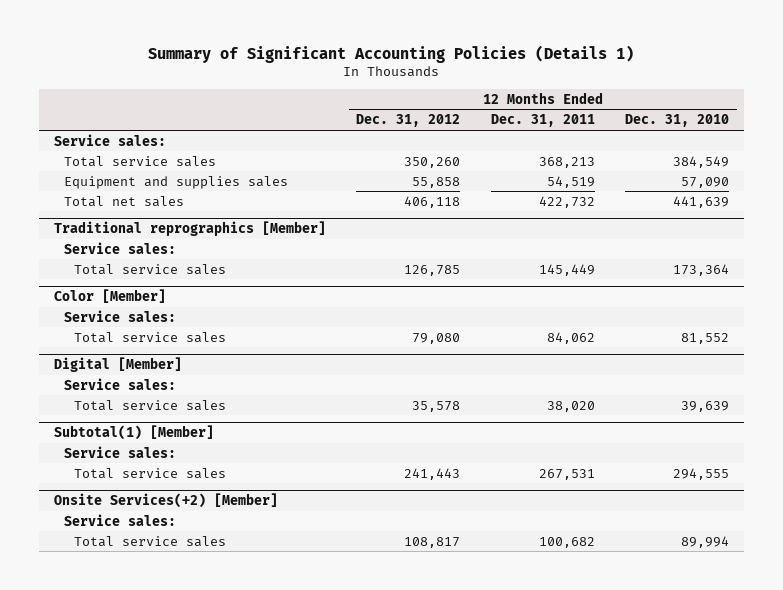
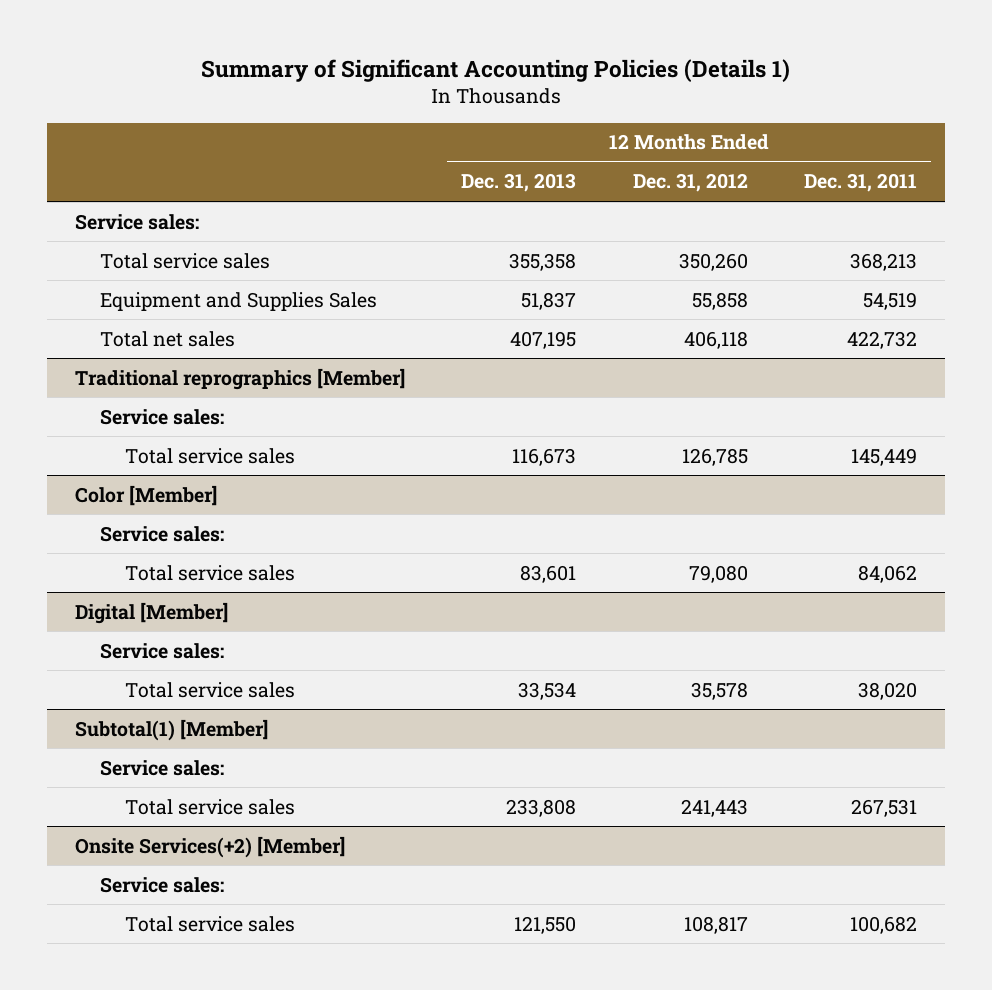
- | 12 Months Ended Dec. 31, 2012 | 12 Months Ended Dec. 31, 2011 | 12 Months Ended Dec. 31, 2010
+ | 12 Months Ended Dec. 31, 2013 | 12 Months Ended Dec. 31, 2012 | 12 Months Ended Dec. 31, 2011
- Equipment and supplies sales | 55,858 | 54,519 | 57,090
+ Equipment and Supplies Sales | 51,837 | 55,858 | 54,519

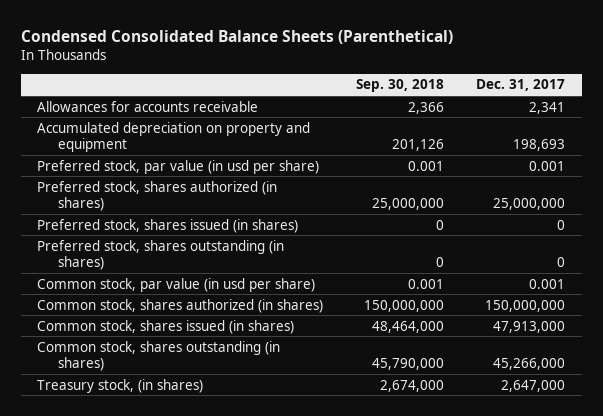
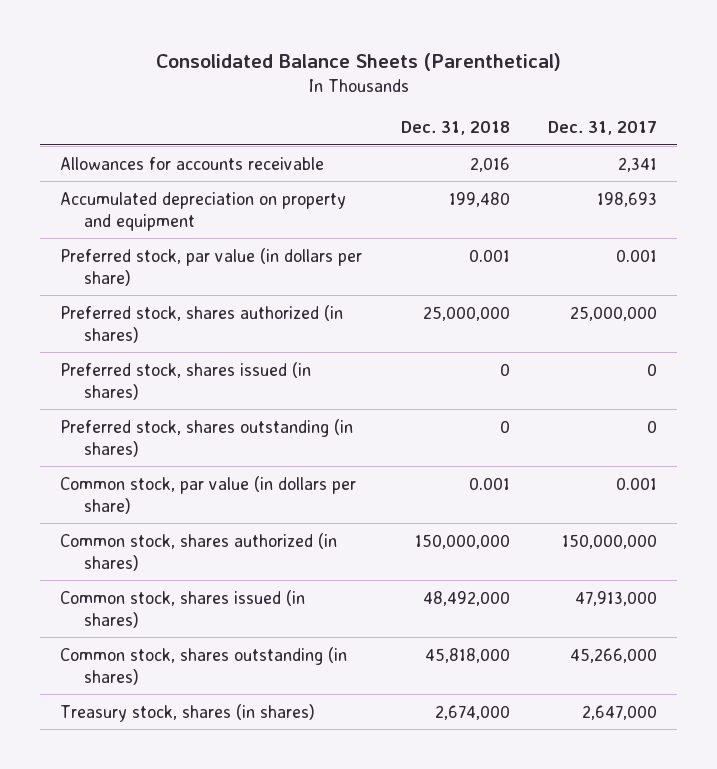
- Condensed Consolidated Balance Sheets (Parenthetical)
+ Consolidated Balance Sheets (Parenthetical)
- | Sep. 30, 2018 | Dec. 31, 2017
+ | Dec. 31, 2018 | Dec. 31, 2017
- Preferred stock, par value (in usd per share) | 0.001 | 0.001
+ Preferred stock, par value (in dollars per share) | 0.001 | 0.001
- Common stock, par value (in usd per share) | 0.001 | 0.001
+ Common stock, par value (in dollars per share) | 0.001 | 0.001
- Treasury stock, (in shares) | 2,674,000 | 2,647,000
+ Treasury stock, shares (in shares) | 2,674,000 | 2,647,000

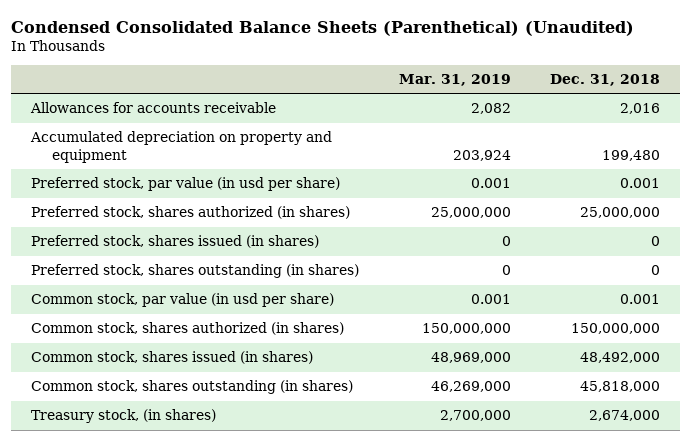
- Consolidated Balance Sheets (Parenthetical)
+ Condensed Consolidated Balance Sheets (Parenthetical) (Unaudited)
- | Dec. 31, 2018 | Dec. 31, 2017
+ | Mar. 31, 2019 | Dec. 31, 2018
- Preferred stock, par value (in dollars per share) | 0.001 | 0.001
+ Preferred stock, par value (in usd per share) | 0.001 | 0.001
- Common stock, par value (in dollars per share) | 0.001 | 0.001
+ Common stock, par value (in usd per share) | 0.001 | 0.001
- Treasury stock, shares (in shares) | 2,674,000 | 2,647,000
+ Treasury stock, (in shares) | 2,700,000 | 2,674,000

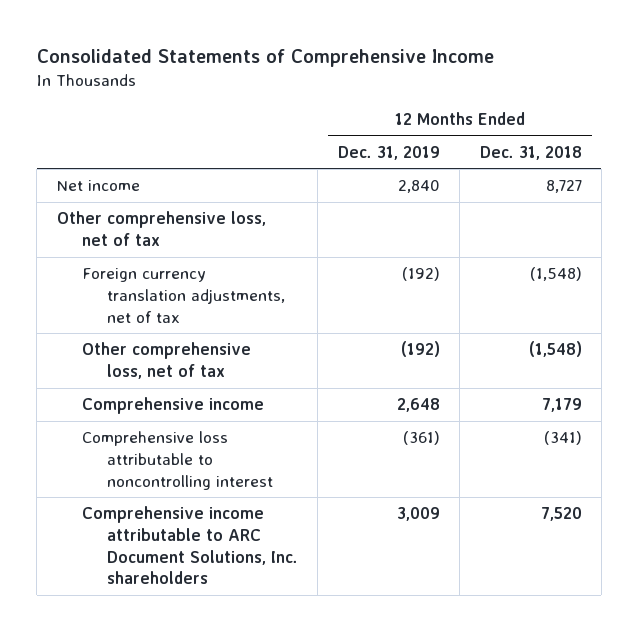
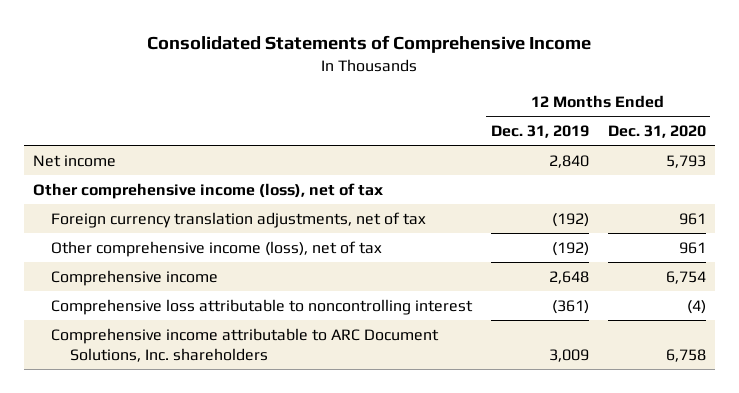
- | 12 Months Ended Dec. 31, 2019 | 12 Months Ended Dec. 31, 2018
+ | 12 Months Ended Dec. 31, 2019 | 12 Months Ended Dec. 31, 2020
- Other comprehensive loss, net of tax
+ Other comprehensive income (loss), net of tax
- Other comprehensive loss, net of tax | (192) | (1,548)
+ Other comprehensive income (loss), net of tax | (192) | 961

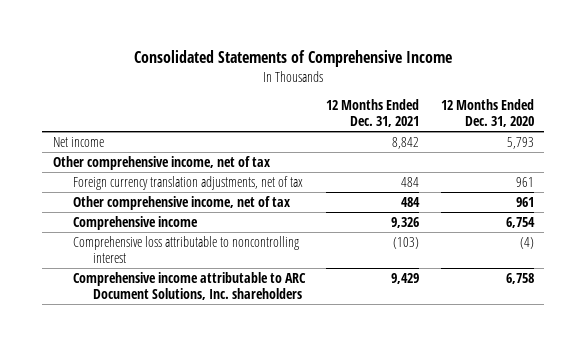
- | 12 Months Ended Dec. 31, 2019 | 12 Months Ended Dec. 31, 2020
+ | 12 Months Ended Dec. 31, 2021 | 12 Months Ended Dec. 31, 2020
- Other comprehensive income (loss), net of tax
+ Other comprehensive income, net of tax
- Other comprehensive income (loss), net of tax | (192) | 961
+ Other comprehensive income, net of tax | 484 | 961

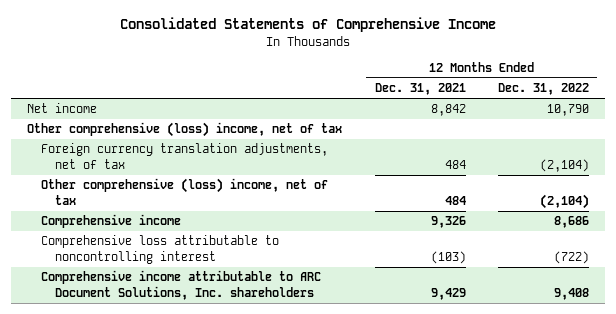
- | 12 Months Ended Dec. 31, 2021 | 12 Months Ended Dec. 31, 2020
+ | 12 Months Ended Dec. 31, 2021 | 12 Months Ended Dec. 31, 2022
- Other comprehensive income, net of tax
+ Other comprehensive (loss) income, net of tax
- Other comprehensive income, net of tax | 484 | 961
+ Other comprehensive (loss) income, net of tax | 484 | (2,104)

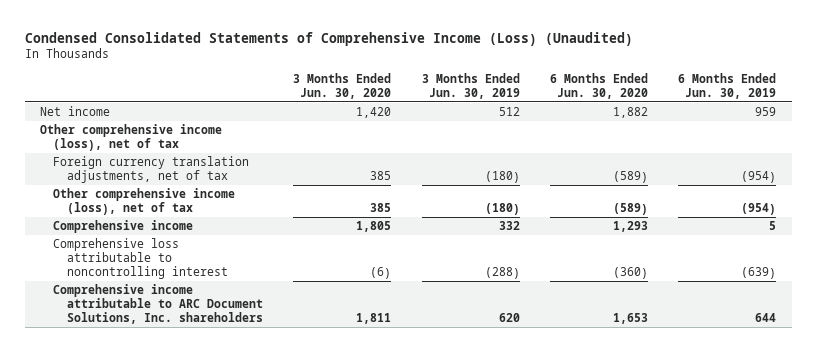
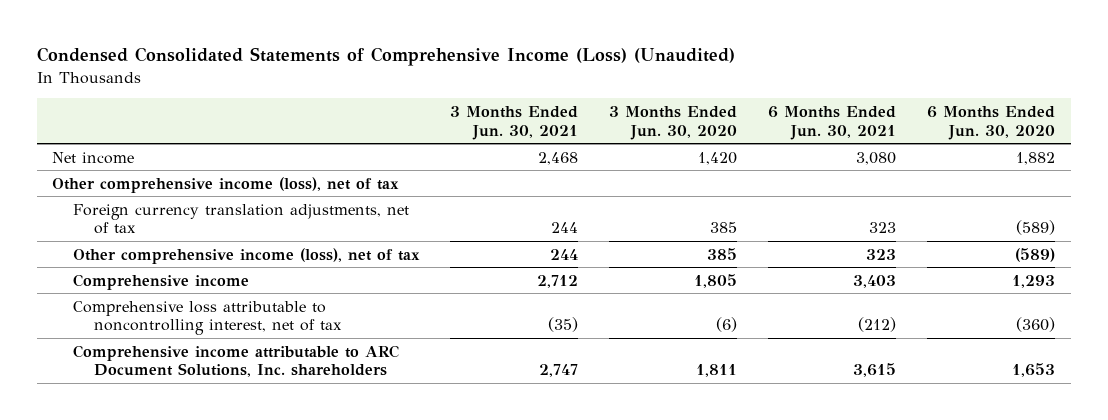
- | 3 Months Ended Jun. 30, 2020 | 3 Months Ended Jun. 30, 2019 | 6 Months Ended Jun. 30, 2020 | 6 Months Ended Jun. 30, 2019
+ | 3 Months Ended Jun. 30, 2021 | 3 Months Ended Jun. 30, 2020 | 6 Months Ended Jun. 30, 2021 | 6 Months Ended Jun. 30, 2020
- Comprehensive loss attributable to noncontrolling interest | (6) | (288) | (360) | (639)
+ Comprehensive loss attributable to noncontrolling interest, net of tax | (35) | (6) | (212) | (360)

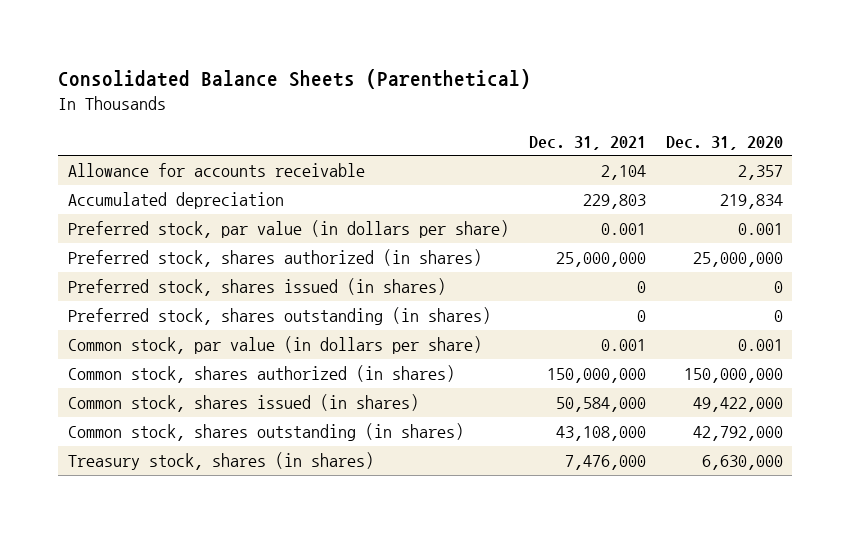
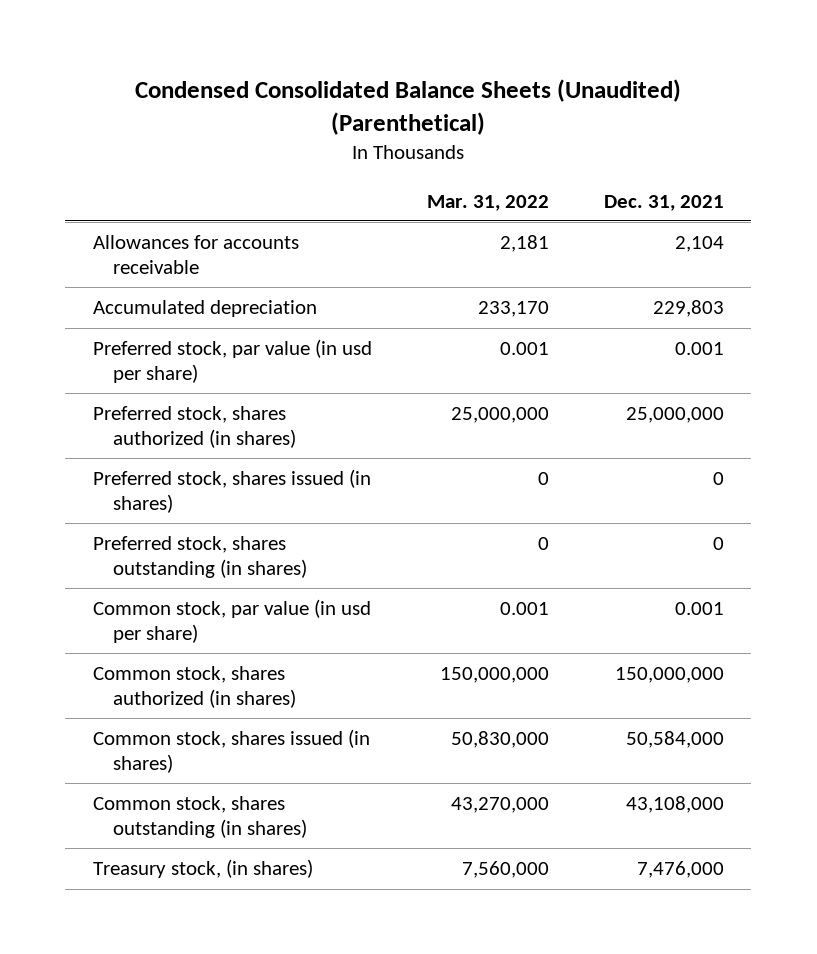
- Consolidated Balance Sheets (Parenthetical)
+ Condensed Consolidated Balance Sheets (Unaudited) (Parenthetical)
- | Dec. 31, 2021 | Dec. 31, 2020
+ | Mar. 31, 2022 | Dec. 31, 2021
- Allowance for accounts receivable | 2,104 | 2,357
+ Allowances for accounts receivable | 2,181 | 2,104
- Preferred stock, par value (in dollars per share) | 0.001 | 0.001
+ Preferred stock, par value (in usd per share) | 0.001 | 0.001
- Common stock, par value (in dollars per share) | 0.001 | 0.001
+ Common stock, par value (in usd per share) | 0.001 | 0.001
- Treasury stock, shares (in shares) | 7,476,000 | 6,630,000
+ Treasury stock, (in shares) | 7,560,000 | 7,476,000

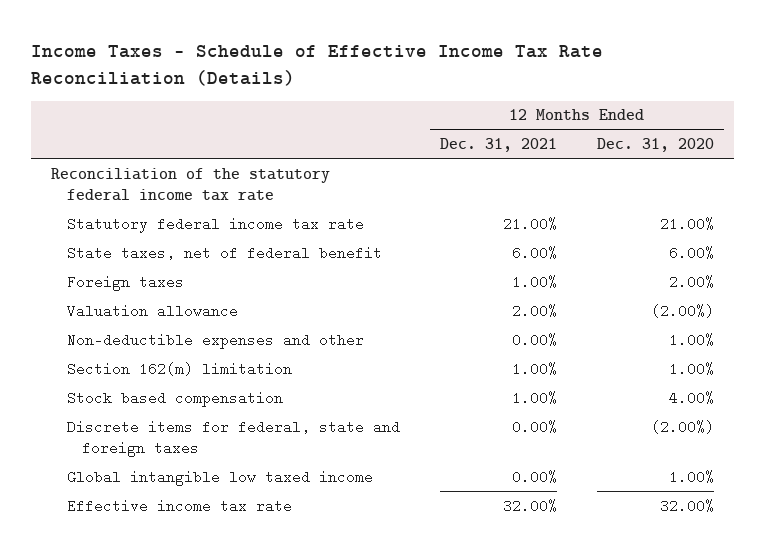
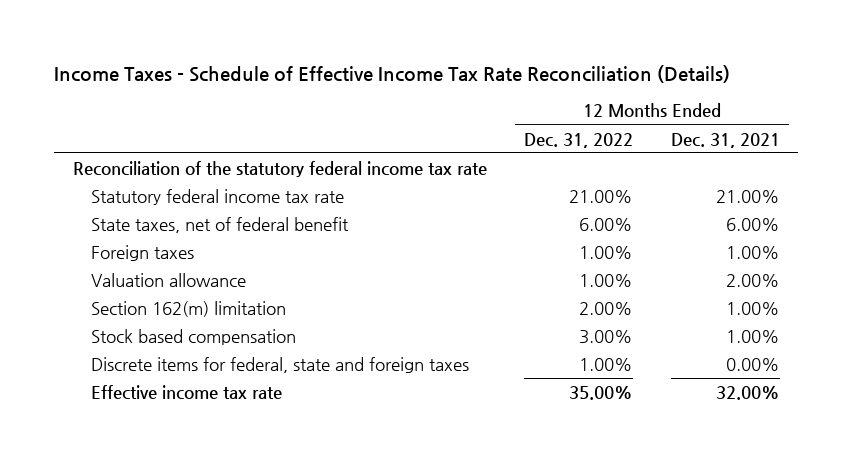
- | 12 Months Ended Dec. 31, 2021 | 12 Months Ended Dec. 31, 2020
+ | 12 Months Ended Dec. 31, 2022 | 12 Months Ended Dec. 31, 2021
- Non-deductible expenses and other | 0.00% | 1.00%
- Global intangible low taxed income | 0.00% | 1.00%

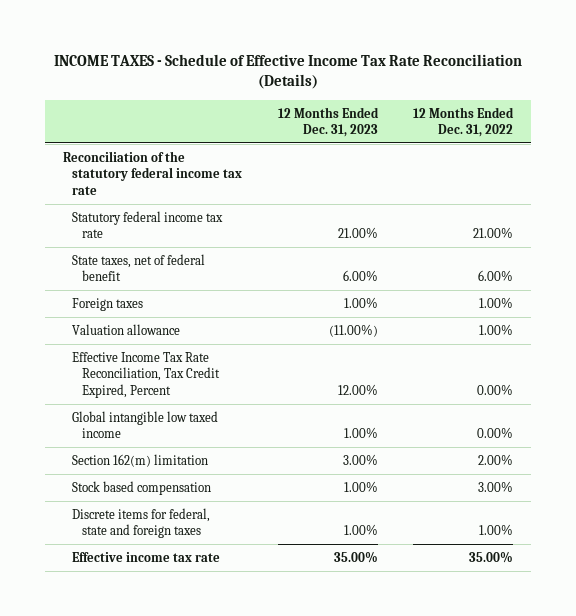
- Income Taxes - Schedule of Effective Income Tax Rate Reconciliation (Details)
+ INCOME TAXES - Schedule of Effective Income Tax Rate Reconciliation (Details)
- | 12 Months Ended Dec. 31, 2022 | 12 Months Ended Dec. 31, 2021
+ | 12 Months Ended Dec. 31, 2023 | 12 Months Ended Dec. 31, 2022
+ Effective Income Tax Rate Reconciliation, Tax Credit Expired, Percent | 12.00% | 0.00%
+ Global intangible low taxed income | 1.00% | 0.00%

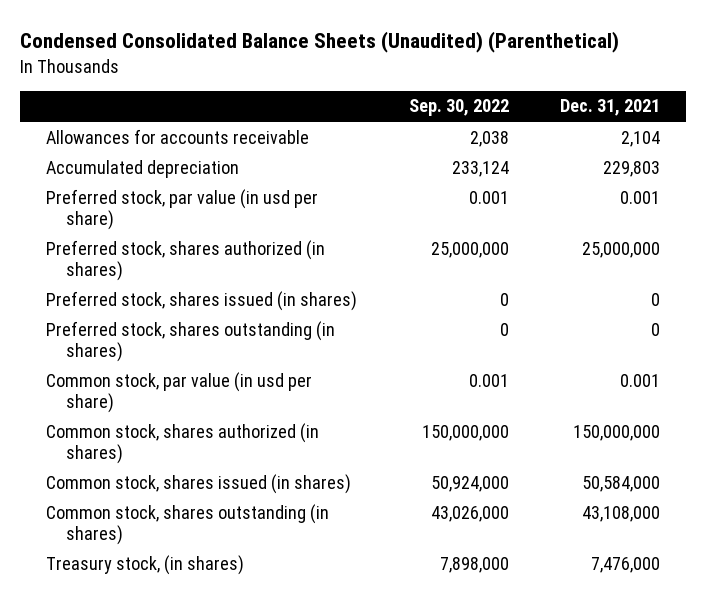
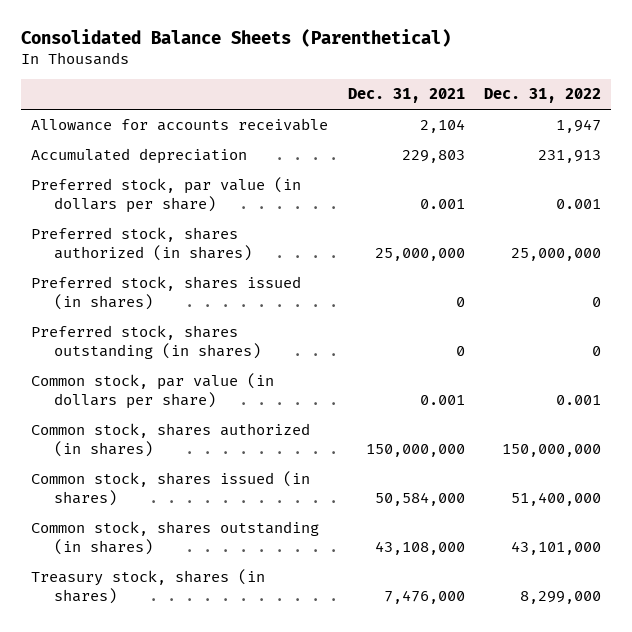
- Condensed Consolidated Balance Sheets (Unaudited) (Parenthetical)
+ Consolidated Balance Sheets (Parenthetical)
- | Sep. 30, 2022 | Dec. 31, 2021
+ | Dec. 31, 2021 | Dec. 31, 2022
- Allowances for accounts receivable | 2,038 | 2,104
+ Allowance for accounts receivable | 2,104 | 1,947
- Preferred stock, par value (in usd per share) | 0.001 | 0.001
+ Preferred stock, par value (in dollars per share) | 0.001 | 0.001
- Common stock, par value (in usd per share) | 0.001 | 0.001
+ Common stock, par value (in dollars per share) | 0.001 | 0.001
- Treasury stock, (in shares) | 7,898,000 | 7,476,000
+ Treasury stock, shares (in shares) | 7,476,000 | 8,299,000

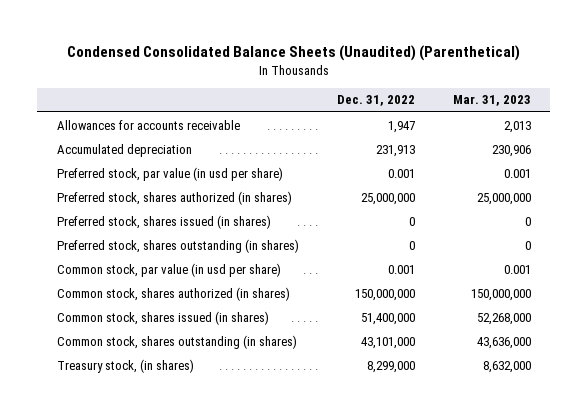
- Consolidated Balance Sheets (Parenthetical)
+ Condensed Consolidated Balance Sheets (Unaudited) (Parenthetical)
- | Dec. 31, 2021 | Dec. 31, 2022
+ | Dec. 31, 2022 | Mar. 31, 2023
- Allowance for accounts receivable | 2,104 | 1,947
+ Allowances for accounts receivable | 1,947 | 2,013
- Preferred stock, par value (in dollars per share) | 0.001 | 0.001
+ Preferred stock, par value (in usd per share) | 0.001 | 0.001
- Common stock, par value (in dollars per share) | 0.001 | 0.001
+ Common stock, par value (in usd per share) | 0.001 | 0.001
- Treasury stock, shares (in shares) | 7,476,000 | 8,299,000
+ Treasury stock, (in shares) | 8,299,000 | 8,632,000

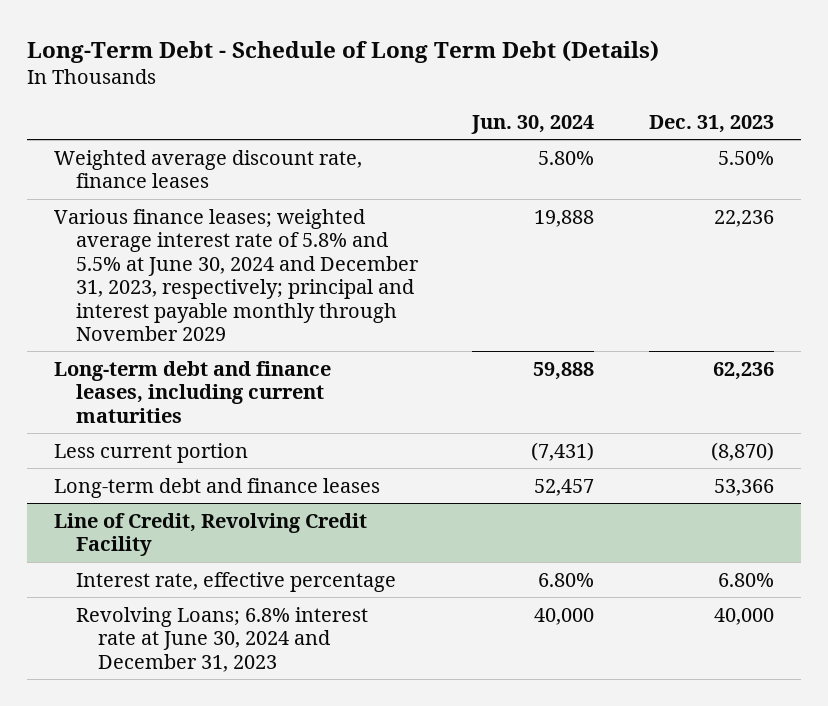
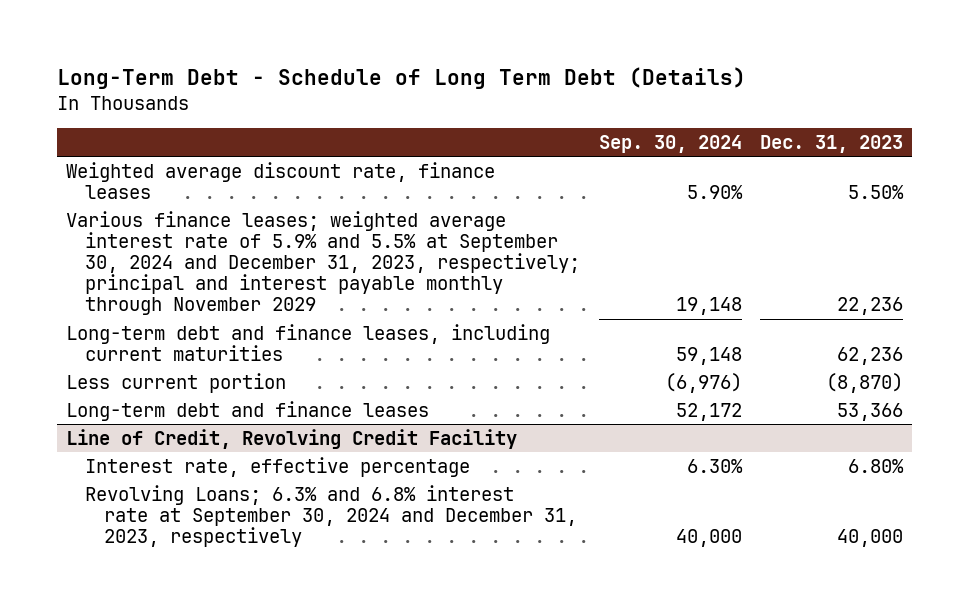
- | Jun. 30, 2024 | Dec. 31, 2023
+ | Sep. 30, 2024 | Dec. 31, 2023
- Various finance leases; weighted average interest rate of 5.8% and 5.5% at June 30, 2024 and December 31, 2023, respectively; principal and interest payable monthly through November 2029 | 19,888 | 22,236
+ Various finance leases; weighted average interest rate of 5.9% and 5.5% at September 30, 2024 and December 31, 2023, respectively; principal and interest payable monthly through November 2029 | 19,148 | 22,236
@ Line of Credit, Revolving Credit Facility
- Revolving Loans; 6.8% interest rate at June 30, 2024 and December 31, 2023 | 40,000 | 40,000
+ Revolving Loans; 6.3% and 6.8% interest rate at September 30, 2024 and December 31, 2023, respectively | 40,000 | 40,000

